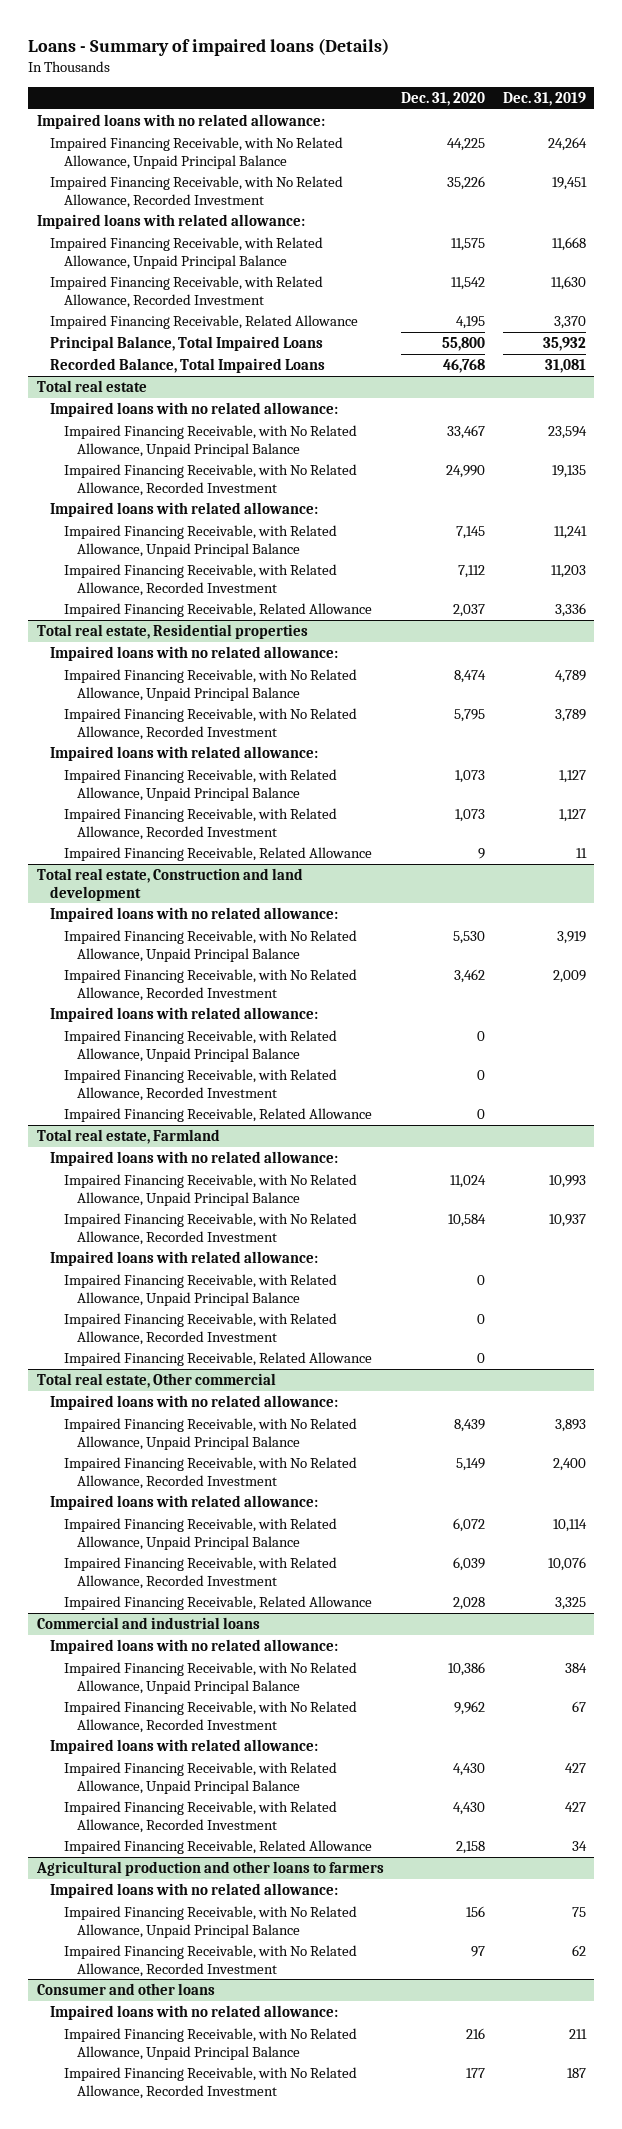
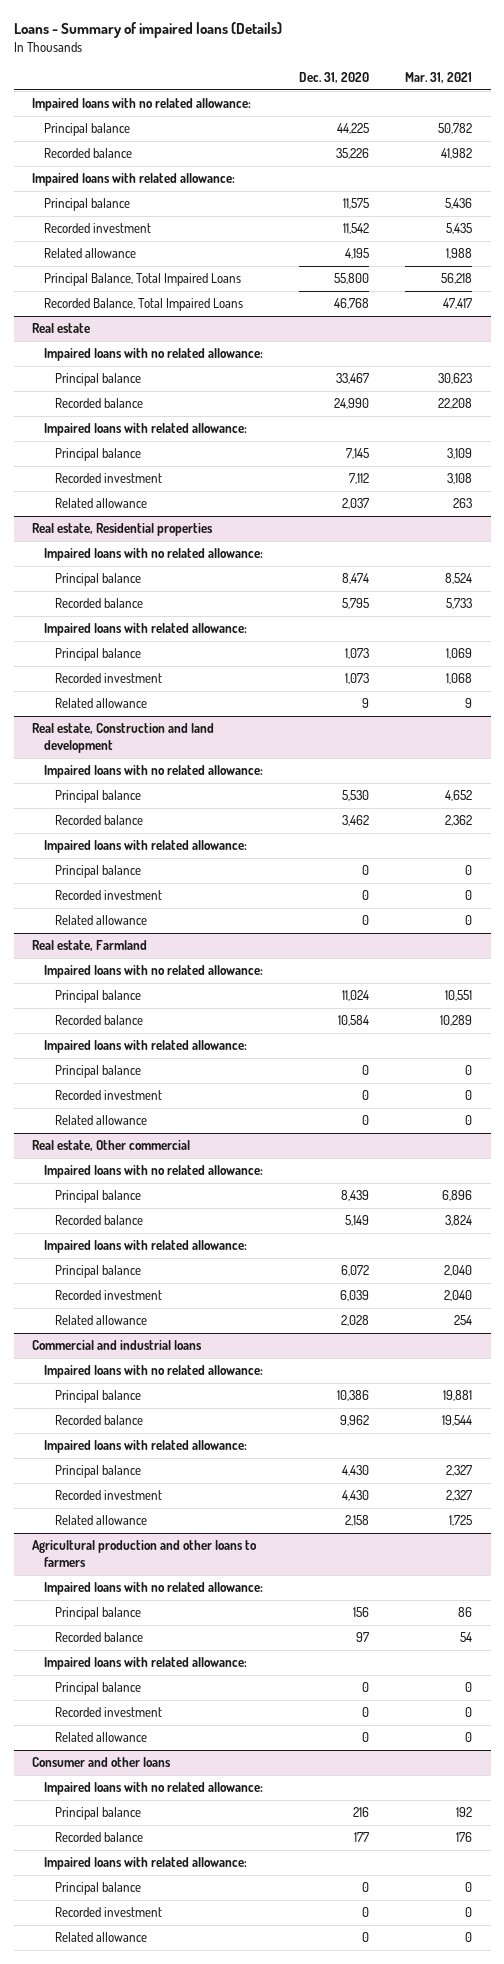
- | Dec. 31, 2020 | Dec. 31, 2019
+ | Dec. 31, 2020 | Mar. 31, 2021
- Impaired Financing Receivable, with No Related Allowance, Unpaid Principal Balance | 44,225 | 24,264
- Impaired Financing Receivable, with No Related Allowance, Recorded Investment | 35,226 | 19,451
+ Principal balance | 44,225 | 50,782
+ Recorded balance | 35,226 | 41,982
- Impaired Financing Receivable, with Related Allowance, Unpaid Principal Balance | 11,575 | 11,668
- Impaired Financing Receivable, with Related Allowance, Recorded Investment | 11,542 | 11,630
- Impaired Financing Receivable, Related Allowance | 4,195 | 3,370
+ Principal balance | 11,575 | 5,436
+ Recorded investment | 11,542 | 5,435
+ Related allowance | 4,195 | 1,988
- Total real estate
+ Real estate
- Impaired Financing Receivable, with No Related Allowance, Unpaid Principal Balance | 33,467 | 23,594
- Impaired Financing Receivable, with No Related Allowance, Recorded Investment | 24,990 | 19,135
+ Principal balance | 33,467 | 30,623
+ Recorded balance | 24,990 | 22,208
- Impaired Financing Receivable, with Related Allowance, Unpaid Principal Balance | 7,145 | 11,241
- Impaired Financing Receivable, with Related Allowance, Recorded Investment | 7,112 | 11,203
- Impaired Financing Receivable, Related Allowance | 2,037 | 3,336
- Total real estate, Residential properties
+ Principal balance | 7,145 | 3,109
+ Recorded investment | 7,112 | 3,108
+ Related allowance | 2,037 | 263
+ Real estate, Residential properties
- Impaired Financing Receivable, with No Related Allowance, Unpaid Principal Balance | 8,474 | 4,789
- Impaired Financing Receivable, with No Related Allowance, Recorded Investment | 5,795 | 3,789
+ Principal balance | 8,474 | 8,524
+ Recorded balance | 5,795 | 5,733
- Impaired Financing Receivable, with Related Allowance, Unpaid Principal Balance | 1,073 | 1,127
- Impaired Financing Receivable, with Related Allowance, Recorded Investment | 1,073 | 1,127
- Impaired Financing Receivable, Related Allowance | 9 | 11
- Total real estate, Construction and land development
+ Principal balance | 1,073 | 1,069
+ Recorded investment | 1,073 | 1,068
+ Related allowance | 9 | 9
+ Real estate, Construction and land development
- Impaired Financing Receivable, with No Related Allowance, Unpaid Principal Balance | 5,530 | 3,919
- Impaired Financing Receivable, with No Related Allowance, Recorded Investment | 3,462 | 2,009
+ Principal balance | 5,530 | 4,652
+ Recorded balance | 3,462 | 2,362
- Impaired Financing Receivable, with Related Allowance, Unpaid Principal Balance | 0 |
- Impaired Financing Receivable, with Related Allowance, Recorded Investment | 0 |
- Impaired Financing Receivable, Related Allowance | 0 |
- Total real estate, Farmland
+ Principal balance | 0 | 0
+ Recorded investment | 0 | 0
+ Related allowance | 0 | 0
+ Real estate, Farmland
- Impaired Financing Receivable, with No Related Allowance, Unpaid Principal Balance | 11,024 | 10,993
- Impaired Financing Receivable, with No Related Allowance, Recorded Investment | 10,584 | 10,937
+ Principal balance | 11,024 | 10,551
+ Recorded balance | 10,584 | 10,289
- Impaired Financing Receivable, with Related Allowance, Unpaid Principal Balance | 0 |
- Impaired Financing Receivable, with Related Allowance, Recorded Investment | 0 |
- Impaired Financing Receivable, Related Allowance | 0 |
- Total real estate, Other commercial
+ Principal balance | 0 | 0
+ Recorded investment | 0 | 0
+ Related allowance | 0 | 0
+ Real estate, Other commercial
- Impaired Financing Receivable, with No Related Allowance, Unpaid Principal Balance | 8,439 | 3,893
- Impaired Financing Receivable, with No Related Allowance, Recorded Investment | 5,149 | 2,400
+ Principal balance | 8,439 | 6,896
+ Recorded balance | 5,149 | 3,824
- Impaired Financing Receivable, with Related Allowance, Unpaid Principal Balance | 6,072 | 10,114
- Impaired Financing Receivable, with Related Allowance, Recorded Investment | 6,039 | 10,076
- Impaired Financing Receivable, Related Allowance | 2,028 | 3,325
+ Principal balance | 6,072 | 2,040
+ Recorded investment | 6,039 | 2,040
+ Related allowance | 2,028 | 254
@ Commercial and industrial loans
- Impaired Financing Receivable, with No Related Allowance, Unpaid Principal Balance | 10,386 | 384
- Impaired Financing Receivable, with No Related Allowance, Recorded Investment | 9,962 | 67
+ Principal balance | 10,386 | 19,881
+ Recorded balance | 9,962 | 19,544
- Impaired Financing Receivable, with Related Allowance, Unpaid Principal Balance | 4,430 | 427
- Impaired Financing Receivable, with Related Allowance, Recorded Investment | 4,430 | 427
- Impaired Financing Receivable, Related Allowance | 2,158 | 34
+ Principal balance | 4,430 | 2,327
+ Recorded investment | 4,430 | 2,327
+ Related allowance | 2,158 | 1,725
@ Agricultural production and other loans to farmers
- Impaired Financing Receivable, with No Related Allowance, Unpaid Principal Balance | 156 | 75
- Impaired Financing Receivable, with No Related Allowance, Recorded Investment | 97 | 62
+ Principal balance | 156 | 86
+ Recorded balance | 97 | 54
+ Impaired loans with related allowance:
+ Principal balance | 0 | 0
+ Recorded investment | 0 | 0
+ Related allowance | 0 | 0
@ Consumer and other loans
- Impaired Financing Receivable, with No Related Allowance, Unpaid Principal Balance | 216 | 211
- Impaired Financing Receivable, with No Related Allowance, Recorded Investment | 177 | 187
+ Principal balance | 216 | 192
+ Recorded balance | 177 | 176
+ Impaired loans with related allowance:
+ Principal balance | 0 | 0
+ Recorded investment | 0 | 0
+ Related allowance | 0 | 0

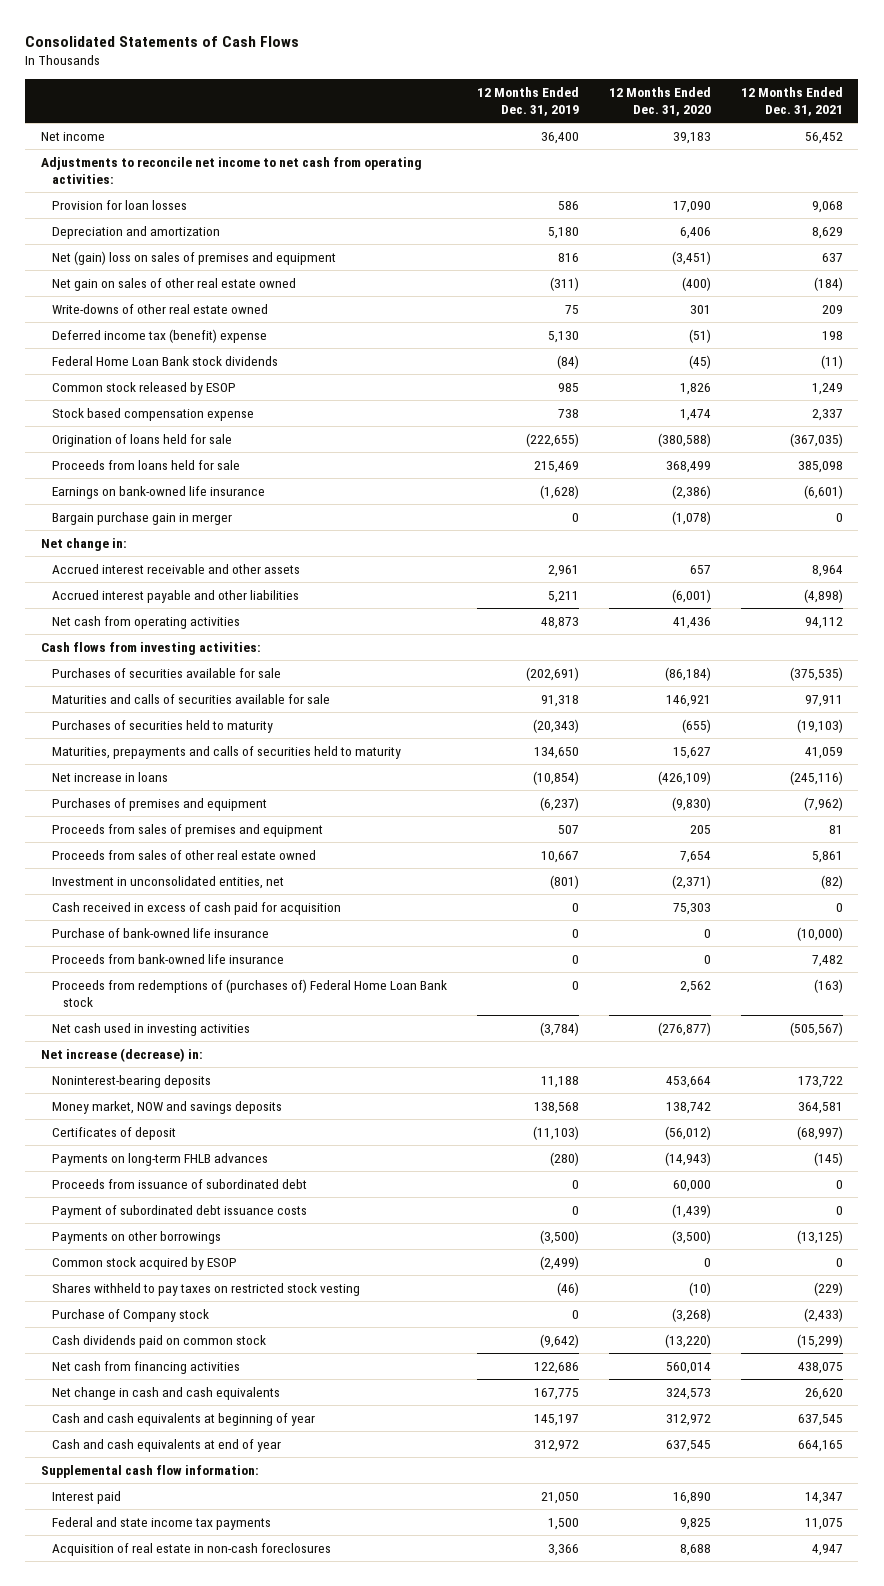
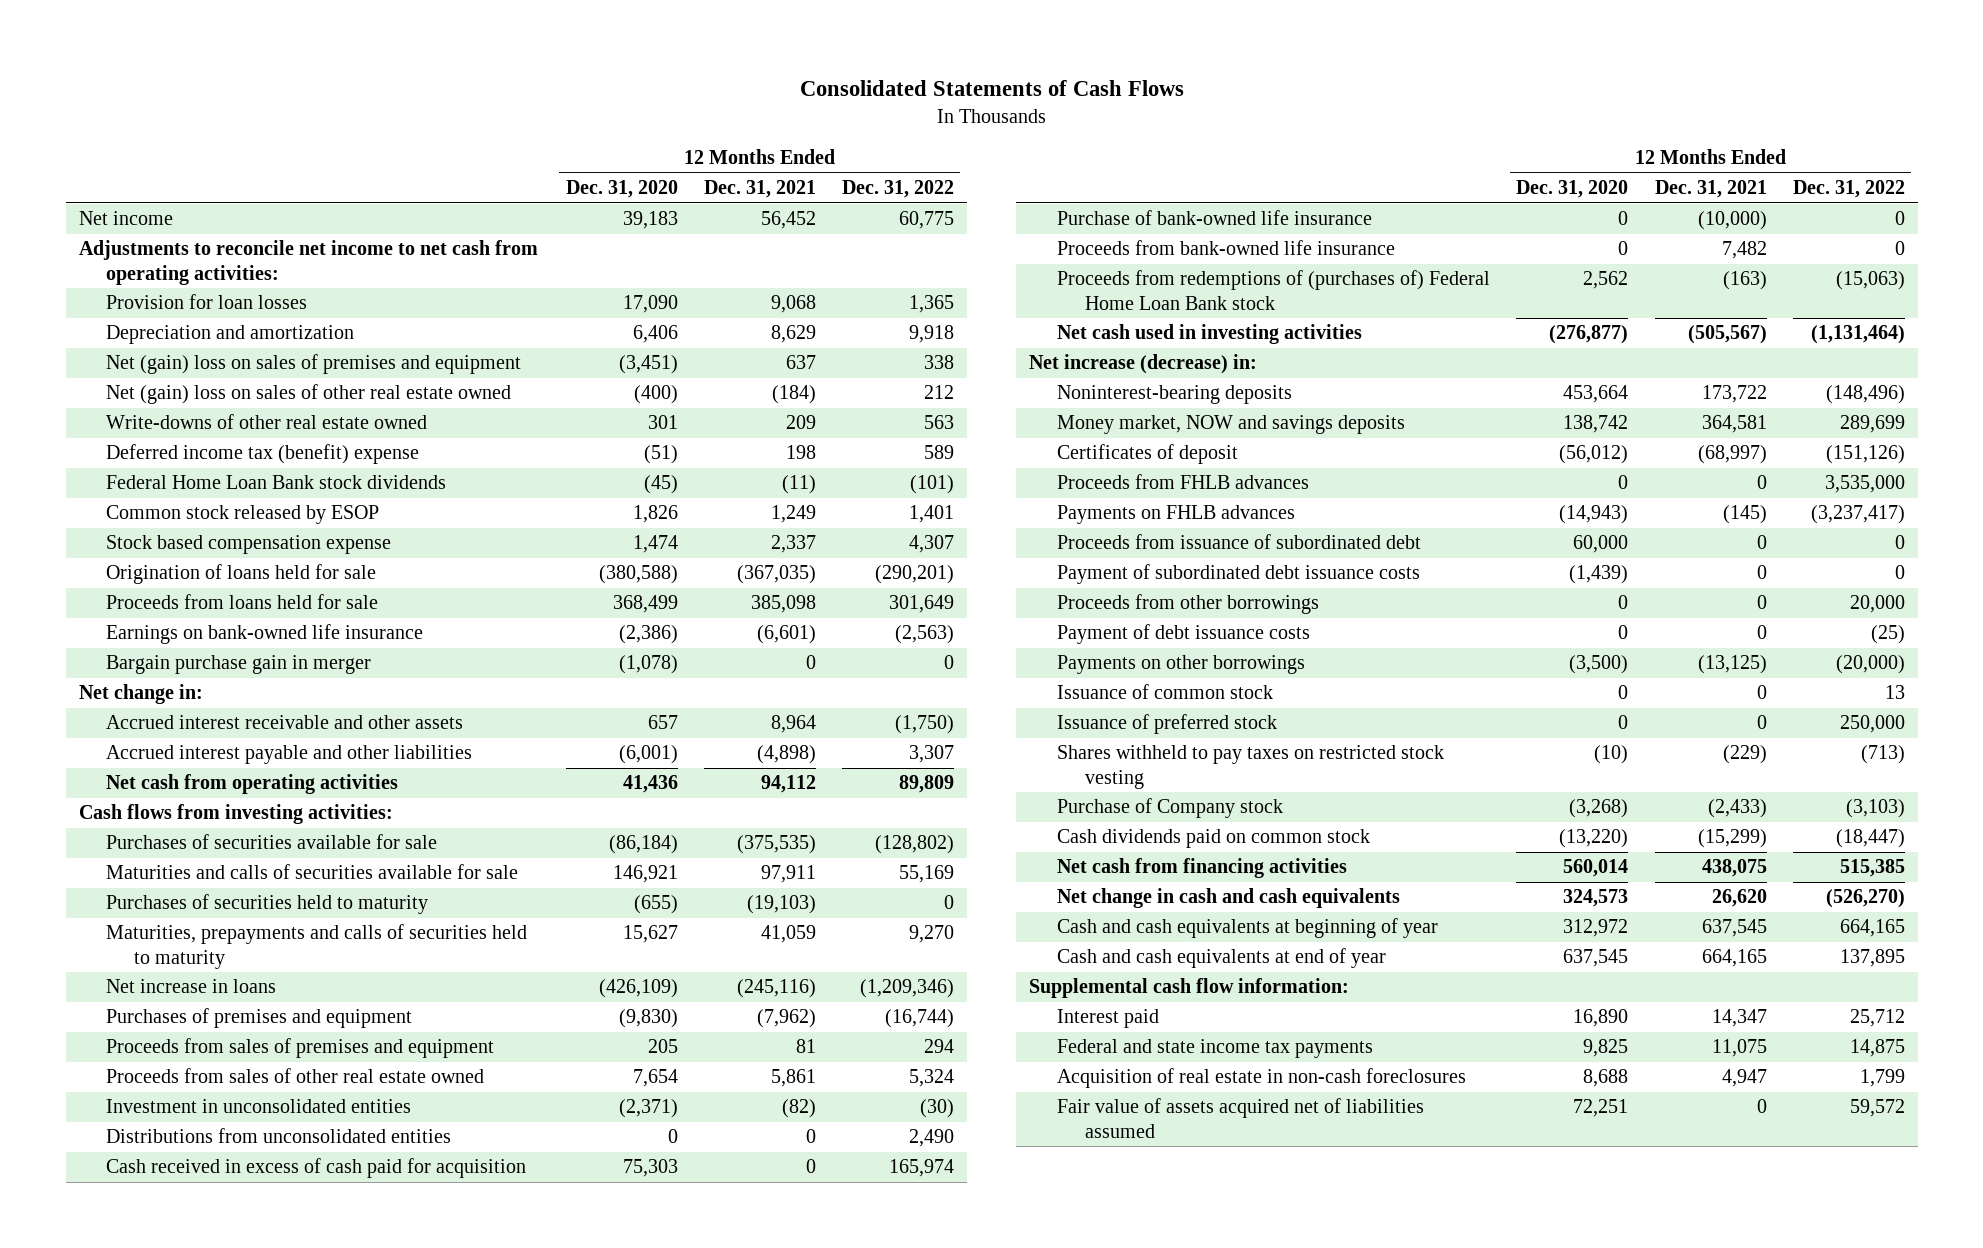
- | 12 Months Ended Dec. 31, 2019 | 12 Months Ended Dec. 31, 2020 | 12 Months Ended Dec. 31, 2021
+ | 12 Months Ended Dec. 31, 2020 | 12 Months Ended Dec. 31, 2021 | 12 Months Ended Dec. 31, 2022
- Net gain on sales of other real estate owned | (311) | (400) | (184)
+ Net (gain) loss on sales of other real estate owned | (400) | (184) | 212
- Investment in unconsolidated entities, net | (801) | (2,371) | (82)
+ Investment in unconsolidated entities | (2,371) | (82) | (30)
+ Distributions from unconsolidated entities | 0 | 0 | 2,490
- Payments on long-term FHLB advances | (280) | (14,943) | (145)
+ Proceeds from FHLB advances | 0 | 0 | 3,535,000
+ Payments on FHLB advances | (14,943) | (145) | (3,237,417)
+ Proceeds from other borrowings | 0 | 0 | 20,000
+ Payment of debt issuance costs | 0 | 0 | (25)
- Common stock acquired by ESOP | (2,499) | 0 | 0
+ Issuance of common stock | 0 | 0 | 13
+ Issuance of preferred stock | 0 | 0 | 250,000
+ Fair value of assets acquired net of liabilities assumed | 72,251 | 0 | 59,572

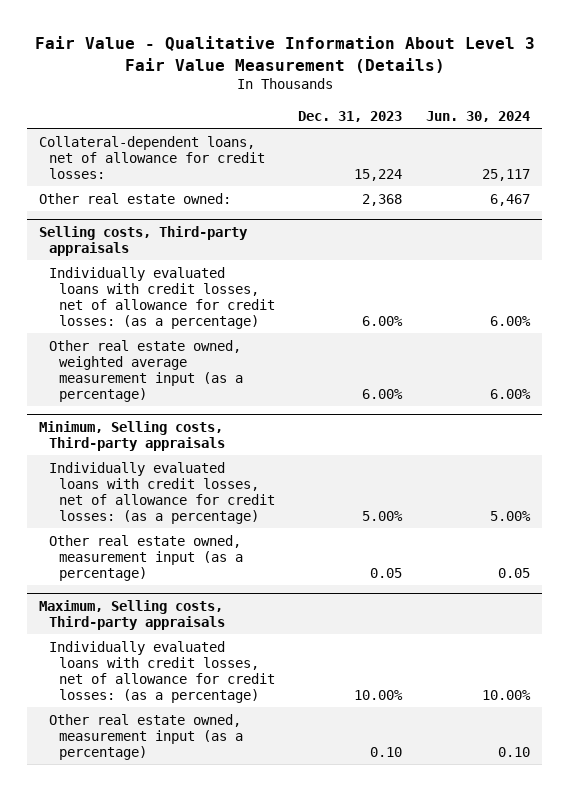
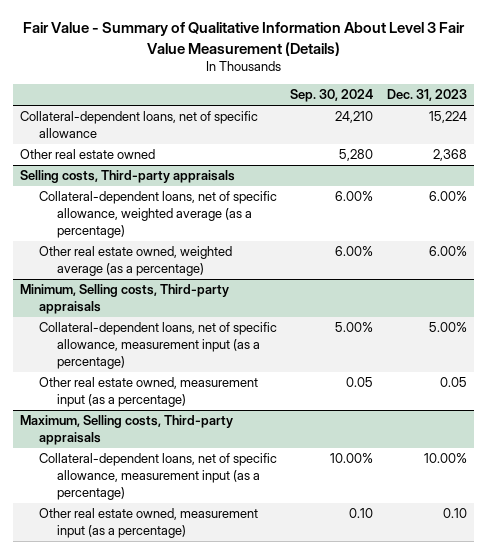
- Fair Value - Qualitative Information About Level 3 Fair Value Measurement (Details)
+ Fair Value - Summary of Qualitative Information About Level 3 Fair Value Measurement (Details)
- | Dec. 31, 2023 | Jun. 30, 2024
+ | Sep. 30, 2024 | Dec. 31, 2023
- Collateral-dependent loans, net of allowance for credit losses: | 15,224 | 25,117
- Other real estate owned: | 2,368 | 6,467
+ Collateral-dependent loans, net of specific allowance | 24,210 | 15,224
+ Other real estate owned | 5,280 | 2,368
@ Selling costs, Third-party appraisals
- Individually evaluated loans with credit losses, net of allowance for credit losses: (as a percentage) | 6.00% | 6.00%
- Other real estate owned, weighted average measurement input (as a percentage) | 6.00% | 6.00%
+ Collateral-dependent loans, net of specific allowance, weighted average (as a percentage) | 6.00% | 6.00%
+ Other real estate owned, weighted average (as a percentage) | 6.00% | 6.00%
@ Minimum, Selling costs, Third-party appraisals
- Individually evaluated loans with credit losses, net of allowance for credit losses: (as a percentage) | 5.00% | 5.00%
+ Collateral-dependent loans, net of specific allowance, measurement input (as a percentage) | 5.00% | 5.00%
@ Maximum, Selling costs, Third-party appraisals
- Individually evaluated loans with credit losses, net of allowance for credit losses: (as a percentage) | 10.00% | 10.00%
+ Collateral-dependent loans, net of specific allowance, measurement input (as a percentage) | 10.00% | 10.00%

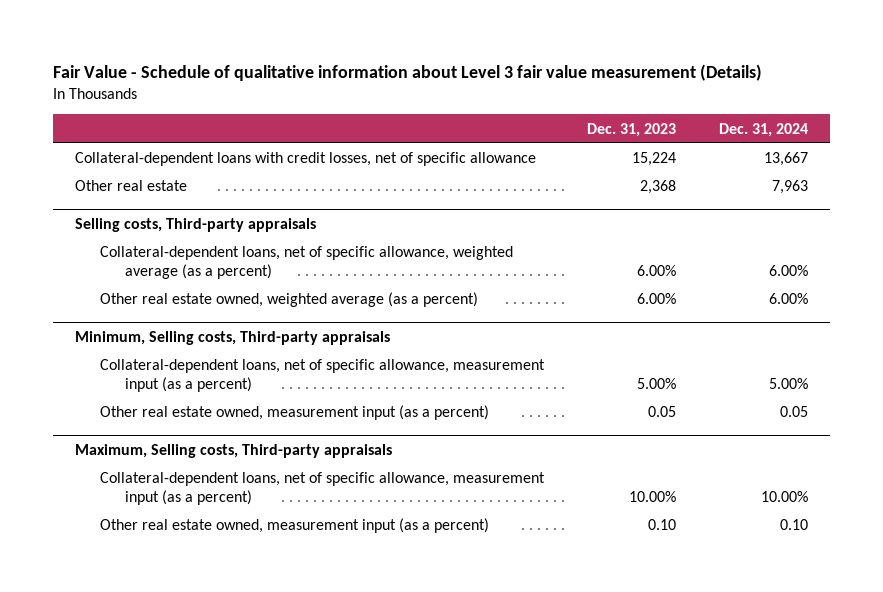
- Fair Value - Summary of Qualitative Information About Level 3 Fair Value Measurement (Details)
+ Fair Value - Schedule of qualitative information about Level 3 fair value measurement (Details)
- | Sep. 30, 2024 | Dec. 31, 2023
+ | Dec. 31, 2023 | Dec. 31, 2024
- Collateral-dependent loans, net of specific allowance | 24,210 | 15,224
- Other real estate owned | 5,280 | 2,368
+ Collateral-dependent loans with credit losses, net of specific allowance | 15,224 | 13,667
+ Other real estate | 2,368 | 7,963
@ Selling costs, Third-party appraisals
- Collateral-dependent loans, net of specific allowance, weighted average (as a percentage) | 6.00% | 6.00%
- Other real estate owned, weighted average (as a percentage) | 6.00% | 6.00%
+ Collateral-dependent loans, net of specific allowance, weighted average (as a percent) | 6.00% | 6.00%
+ Other real estate owned, weighted average (as a percent) | 6.00% | 6.00%
@ Minimum, Selling costs, Third-party appraisals
- Collateral-dependent loans, net of specific allowance, measurement input (as a percentage) | 5.00% | 5.00%
- Other real estate owned, measurement input (as a percentage) | 0.05 | 0.05
+ Collateral-dependent loans, net of specific allowance, measurement input (as a percent) | 5.00% | 5.00%
+ Other real estate owned, measurement input (as a percent) | 0.05 | 0.05
@ Maximum, Selling costs, Third-party appraisals
- Collateral-dependent loans, net of specific allowance, measurement input (as a percentage) | 10.00% | 10.00%
- Other real estate owned, measurement input (as a percentage) | 0.10 | 0.10
+ Collateral-dependent loans, net of specific allowance, measurement input (as a percent) | 10.00% | 10.00%
+ Other real estate owned, measurement input (as a percent) | 0.10 | 0.10

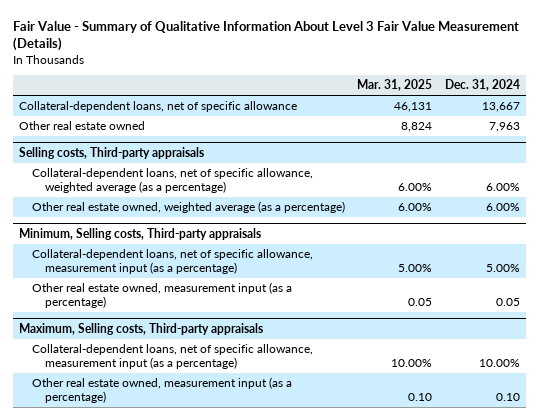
- Fair Value - Schedule of qualitative information about Level 3 fair value measurement (Details)
+ Fair Value - Summary of Qualitative Information About Level 3 Fair Value Measurement (Details)
- | Dec. 31, 2023 | Dec. 31, 2024
+ | Mar. 31, 2025 | Dec. 31, 2024
- Collateral-dependent loans with credit losses, net of specific allowance | 15,224 | 13,667
- Other real estate | 2,368 | 7,963
+ Collateral-dependent loans, net of specific allowance | 46,131 | 13,667
+ Other real estate owned | 8,824 | 7,963
@ Selling costs, Third-party appraisals
- Collateral-dependent loans, net of specific allowance, weighted average (as a percent) | 6.00% | 6.00%
- Other real estate owned, weighted average (as a percent) | 6.00% | 6.00%
+ Collateral-dependent loans, net of specific allowance, weighted average (as a percentage) | 6.00% | 6.00%
+ Other real estate owned, weighted average (as a percentage) | 6.00% | 6.00%
@ Minimum, Selling costs, Third-party appraisals
- Collateral-dependent loans, net of specific allowance, measurement input (as a percent) | 5.00% | 5.00%
- Other real estate owned, measurement input (as a percent) | 0.05 | 0.05
+ Collateral-dependent loans, net of specific allowance, measurement input (as a percentage) | 5.00% | 5.00%
+ Other real estate owned, measurement input (as a percentage) | 0.05 | 0.05
@ Maximum, Selling costs, Third-party appraisals
- Collateral-dependent loans, net of specific allowance, measurement input (as a percent) | 10.00% | 10.00%
- Other real estate owned, measurement input (as a percent) | 0.10 | 0.10
+ Collateral-dependent loans, net of specific allowance, measurement input (as a percentage) | 10.00% | 10.00%
+ Other real estate owned, measurement input (as a percentage) | 0.10 | 0.10

